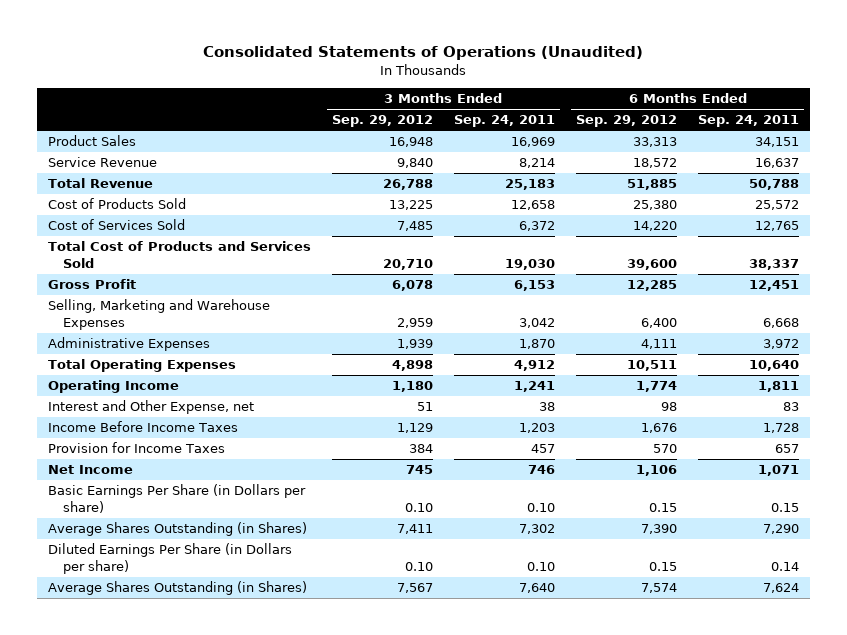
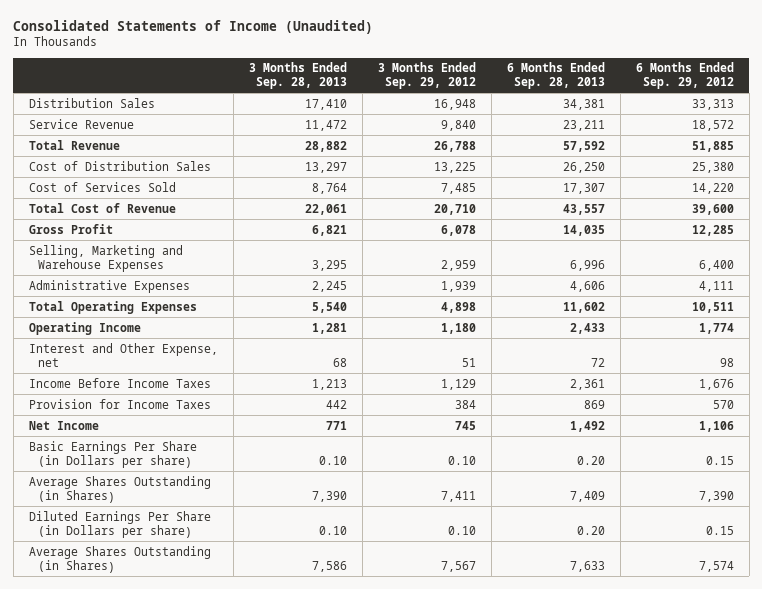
- Consolidated Statements of Operations (Unaudited)
+ Consolidated Statements of Income (Unaudited)
- | 3 Months Ended Sep. 29, 2012 | 3 Months Ended Sep. 24, 2011 | 6 Months Ended Sep. 29, 2012 | 6 Months Ended Sep. 24, 2011
+ | 3 Months Ended Sep. 28, 2013 | 3 Months Ended Sep. 29, 2012 | 6 Months Ended Sep. 28, 2013 | 6 Months Ended Sep. 29, 2012
- Product Sales | 16,948 | 16,969 | 33,313 | 34,151
+ Distribution Sales | 17,410 | 16,948 | 34,381 | 33,313
- Cost of Products Sold | 13,225 | 12,658 | 25,380 | 25,572
+ Cost of Distribution Sales | 13,297 | 13,225 | 26,250 | 25,380
- Total Cost of Products and Services Sold | 20,710 | 19,030 | 39,600 | 38,337
+ Total Cost of Revenue | 22,061 | 20,710 | 43,557 | 39,600

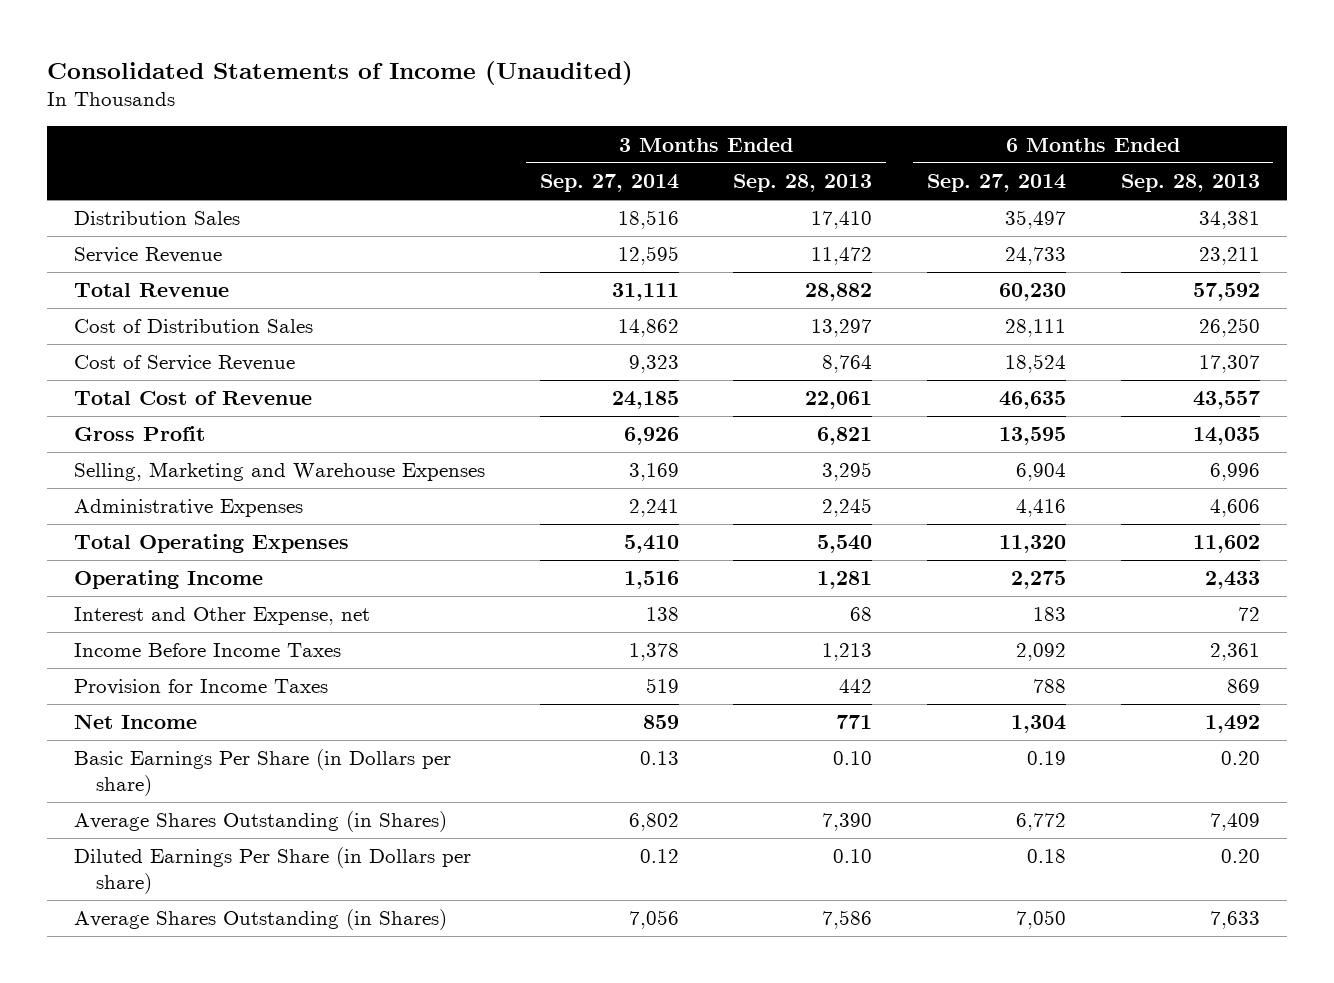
- | 3 Months Ended Sep. 28, 2013 | 3 Months Ended Sep. 29, 2012 | 6 Months Ended Sep. 28, 2013 | 6 Months Ended Sep. 29, 2012
+ | 3 Months Ended Sep. 27, 2014 | 3 Months Ended Sep. 28, 2013 | 6 Months Ended Sep. 27, 2014 | 6 Months Ended Sep. 28, 2013
- Cost of Services Sold | 8,764 | 7,485 | 17,307 | 14,220
+ Cost of Service Revenue | 9,323 | 8,764 | 18,524 | 17,307

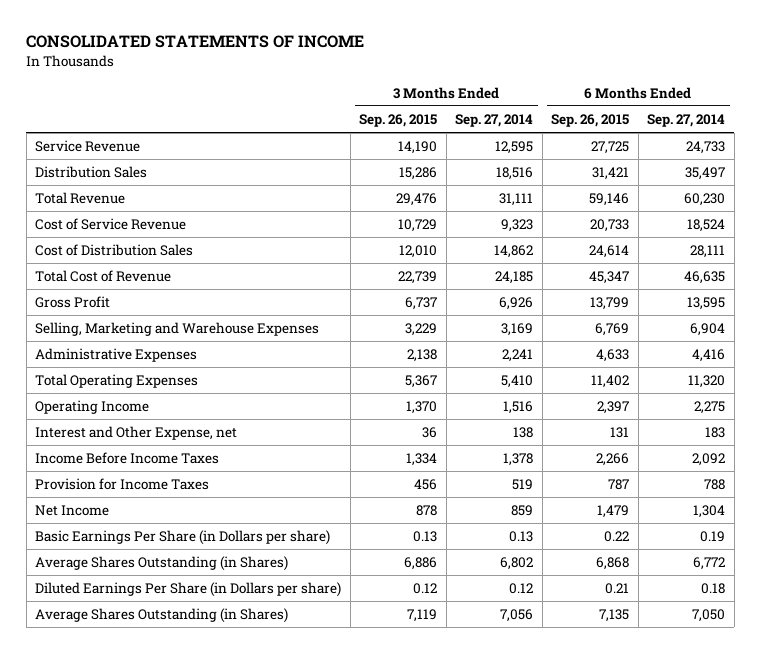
- Consolidated Statements of Income (Unaudited)
+ CONSOLIDATED STATEMENTS OF INCOME
- | 3 Months Ended Sep. 27, 2014 | 3 Months Ended Sep. 28, 2013 | 6 Months Ended Sep. 27, 2014 | 6 Months Ended Sep. 28, 2013
+ | 3 Months Ended Sep. 26, 2015 | 3 Months Ended Sep. 27, 2014 | 6 Months Ended Sep. 26, 2015 | 6 Months Ended Sep. 27, 2014
moved down: Distribution Sales | 15,286 | 18,516 | 31,421 | 35,497
moved down: Cost of Distribution Sales | 12,010 | 14,862 | 24,614 | 28,111

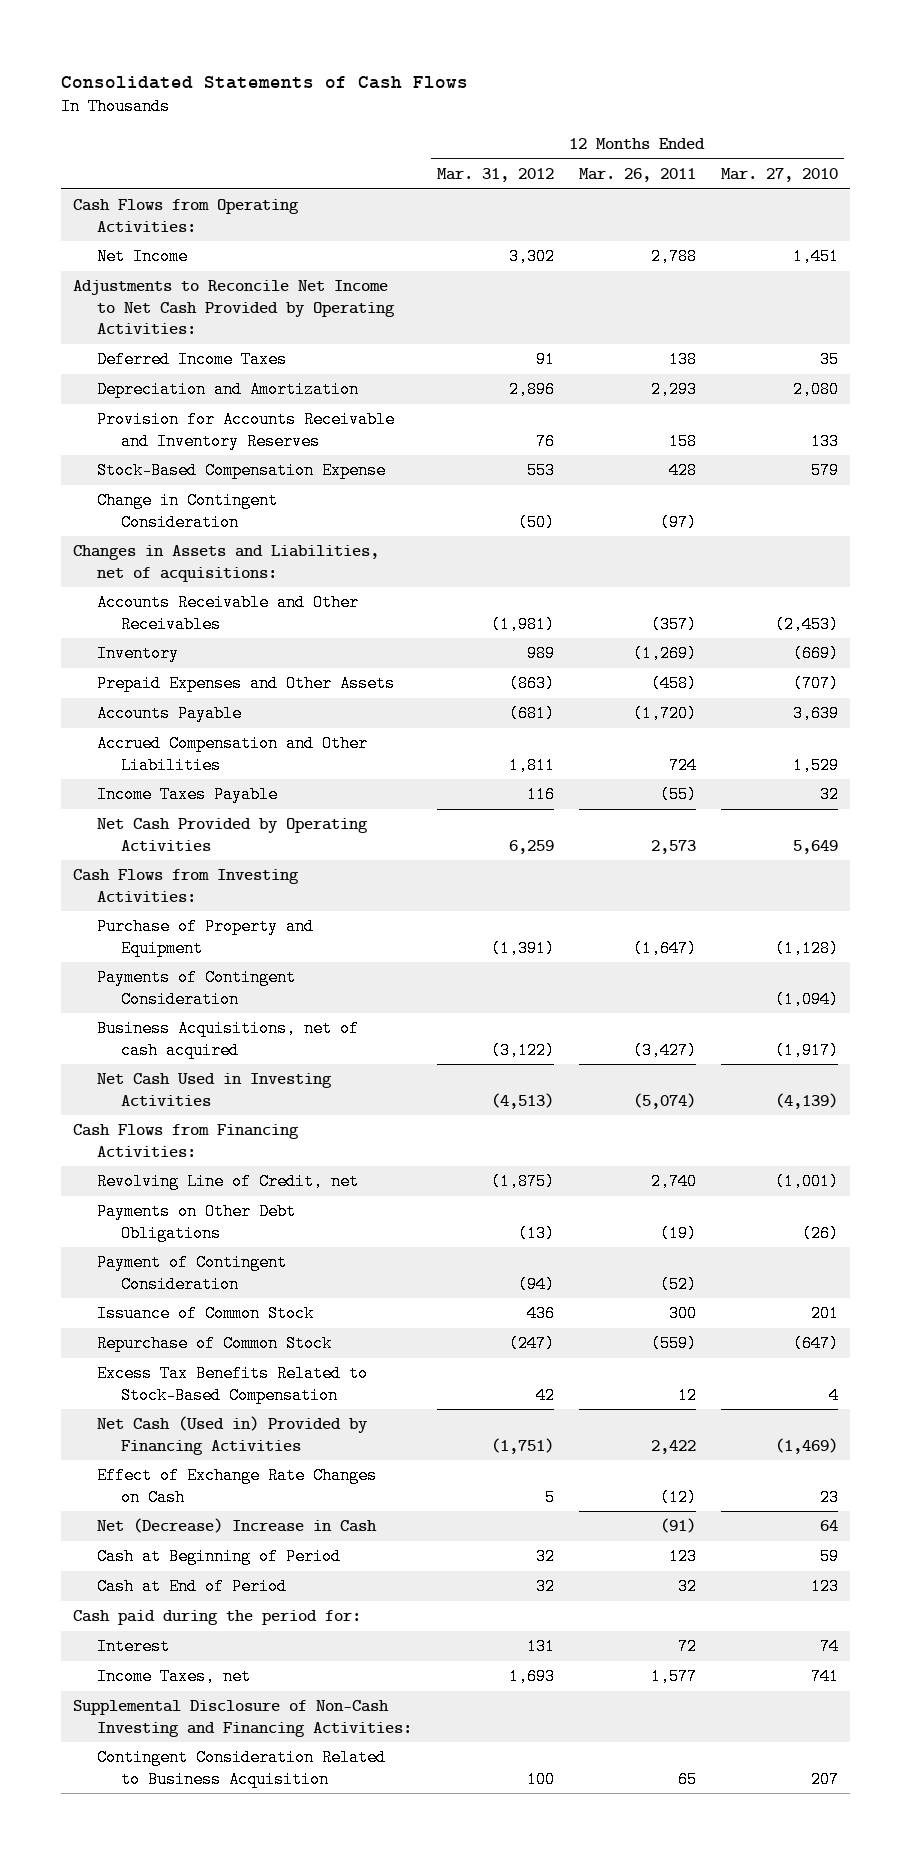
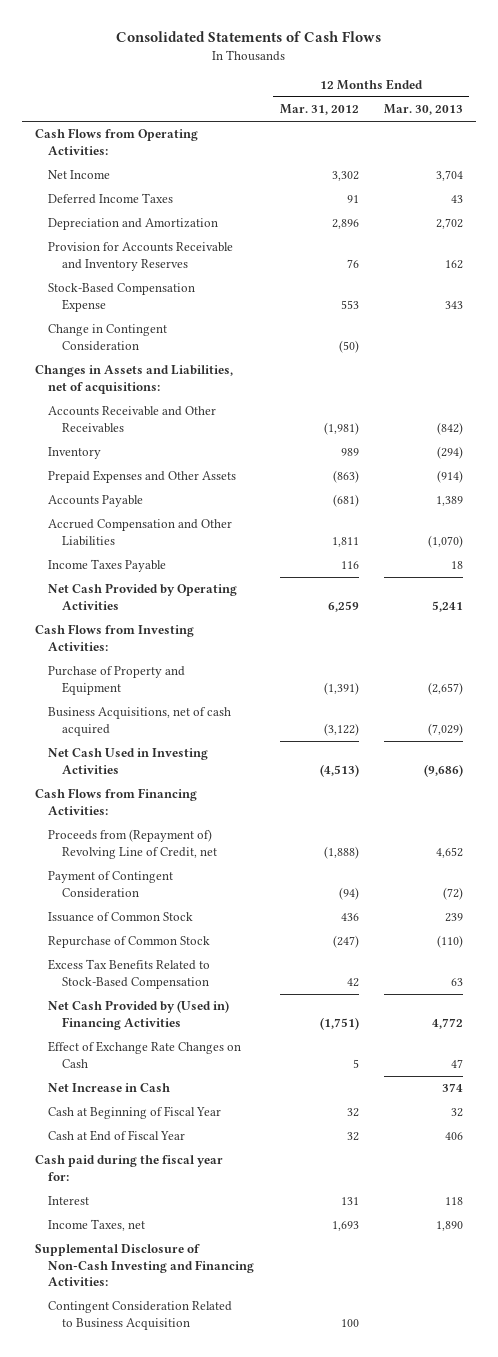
- | 12 Months Ended Mar. 31, 2012 | 12 Months Ended Mar. 26, 2011 | 12 Months Ended Mar. 27, 2010
+ | 12 Months Ended Mar. 31, 2012 | 12 Months Ended Mar. 30, 2013
- Adjustments to Reconcile Net Income to Net Cash Provided by Operating Activities:
- Payments of Contingent Consideration | | | (1,094)
- Revolving Line of Credit, net | (1,875) | 2,740 | (1,001)
- Payments on Other Debt Obligations | (13) | (19) | (26)
+ Proceeds from (Repayment of) Revolving Line of Credit, net | (1,888) | 4,652
- Net Cash (Used in) Provided by Financing Activities | (1,751) | 2,422 | (1,469)
+ Net Cash Provided by (Used in) Financing Activities | (1,751) | 4,772
- Net (Decrease) Increase in Cash | | (91) | 64
- Cash at Beginning of Period | 32 | 123 | 59
- Cash at End of Period | 32 | 32 | 123
- Cash paid during the period for:
+ Net Increase in Cash | | 374
+ Cash at Beginning of Fiscal Year | 32 | 32
+ Cash at End of Fiscal Year | 32 | 406
+ Cash paid during the fiscal year for:

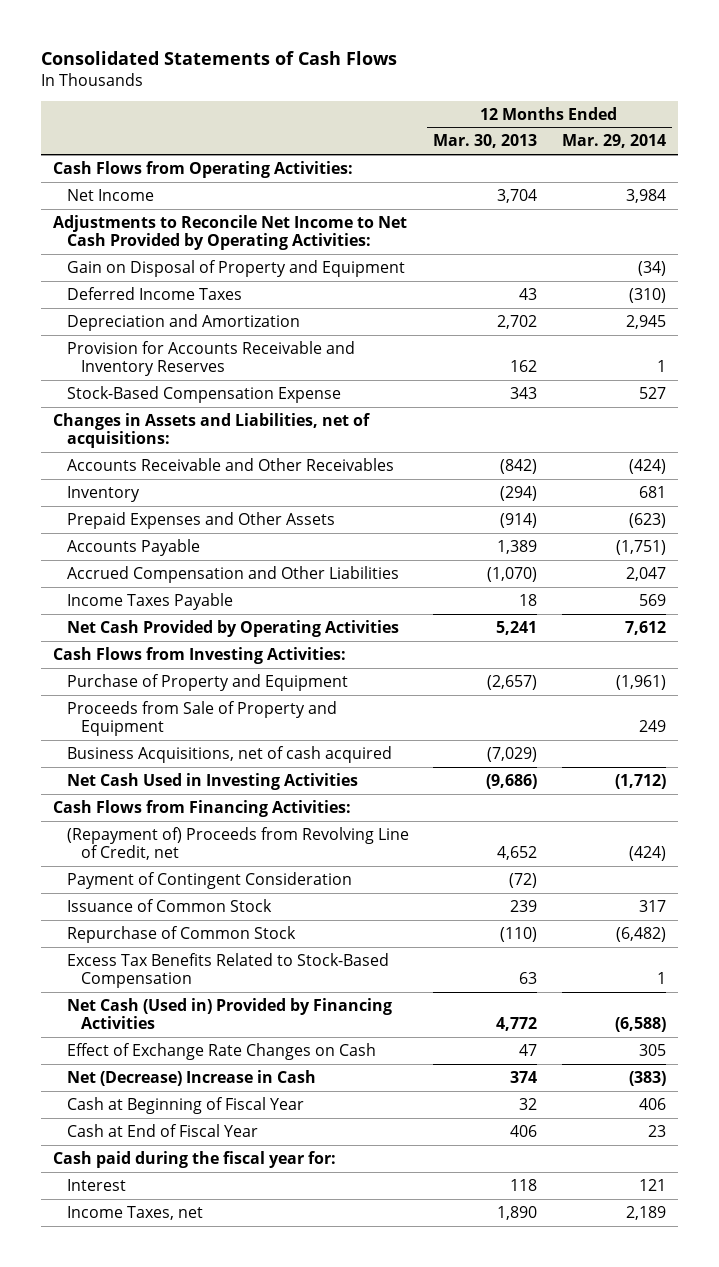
- | 12 Months Ended Mar. 31, 2012 | 12 Months Ended Mar. 30, 2013
+ | 12 Months Ended Mar. 30, 2013 | 12 Months Ended Mar. 29, 2014
+ Adjustments to Reconcile Net Income to Net Cash Provided by Operating Activities:
+ Gain on Disposal of Property and Equipment | | (34)
- Change in Contingent Consideration | (50) |
+ Proceeds from Sale of Property and Equipment | | 249
- Proceeds from (Repayment of) Revolving Line of Credit, net | (1,888) | 4,652
+ (Repayment of) Proceeds from Revolving Line of Credit, net | 4,652 | (424)
- Net Cash Provided by (Used in) Financing Activities | (1,751) | 4,772
+ Net Cash (Used in) Provided by Financing Activities | 4,772 | (6,588)
- Net Increase in Cash | | 374
+ Net (Decrease) Increase in Cash | 374 | (383)
- Supplemental Disclosure of Non-Cash Investing and Financing Activities:
- Contingent Consideration Related to Business Acquisition | 100 |

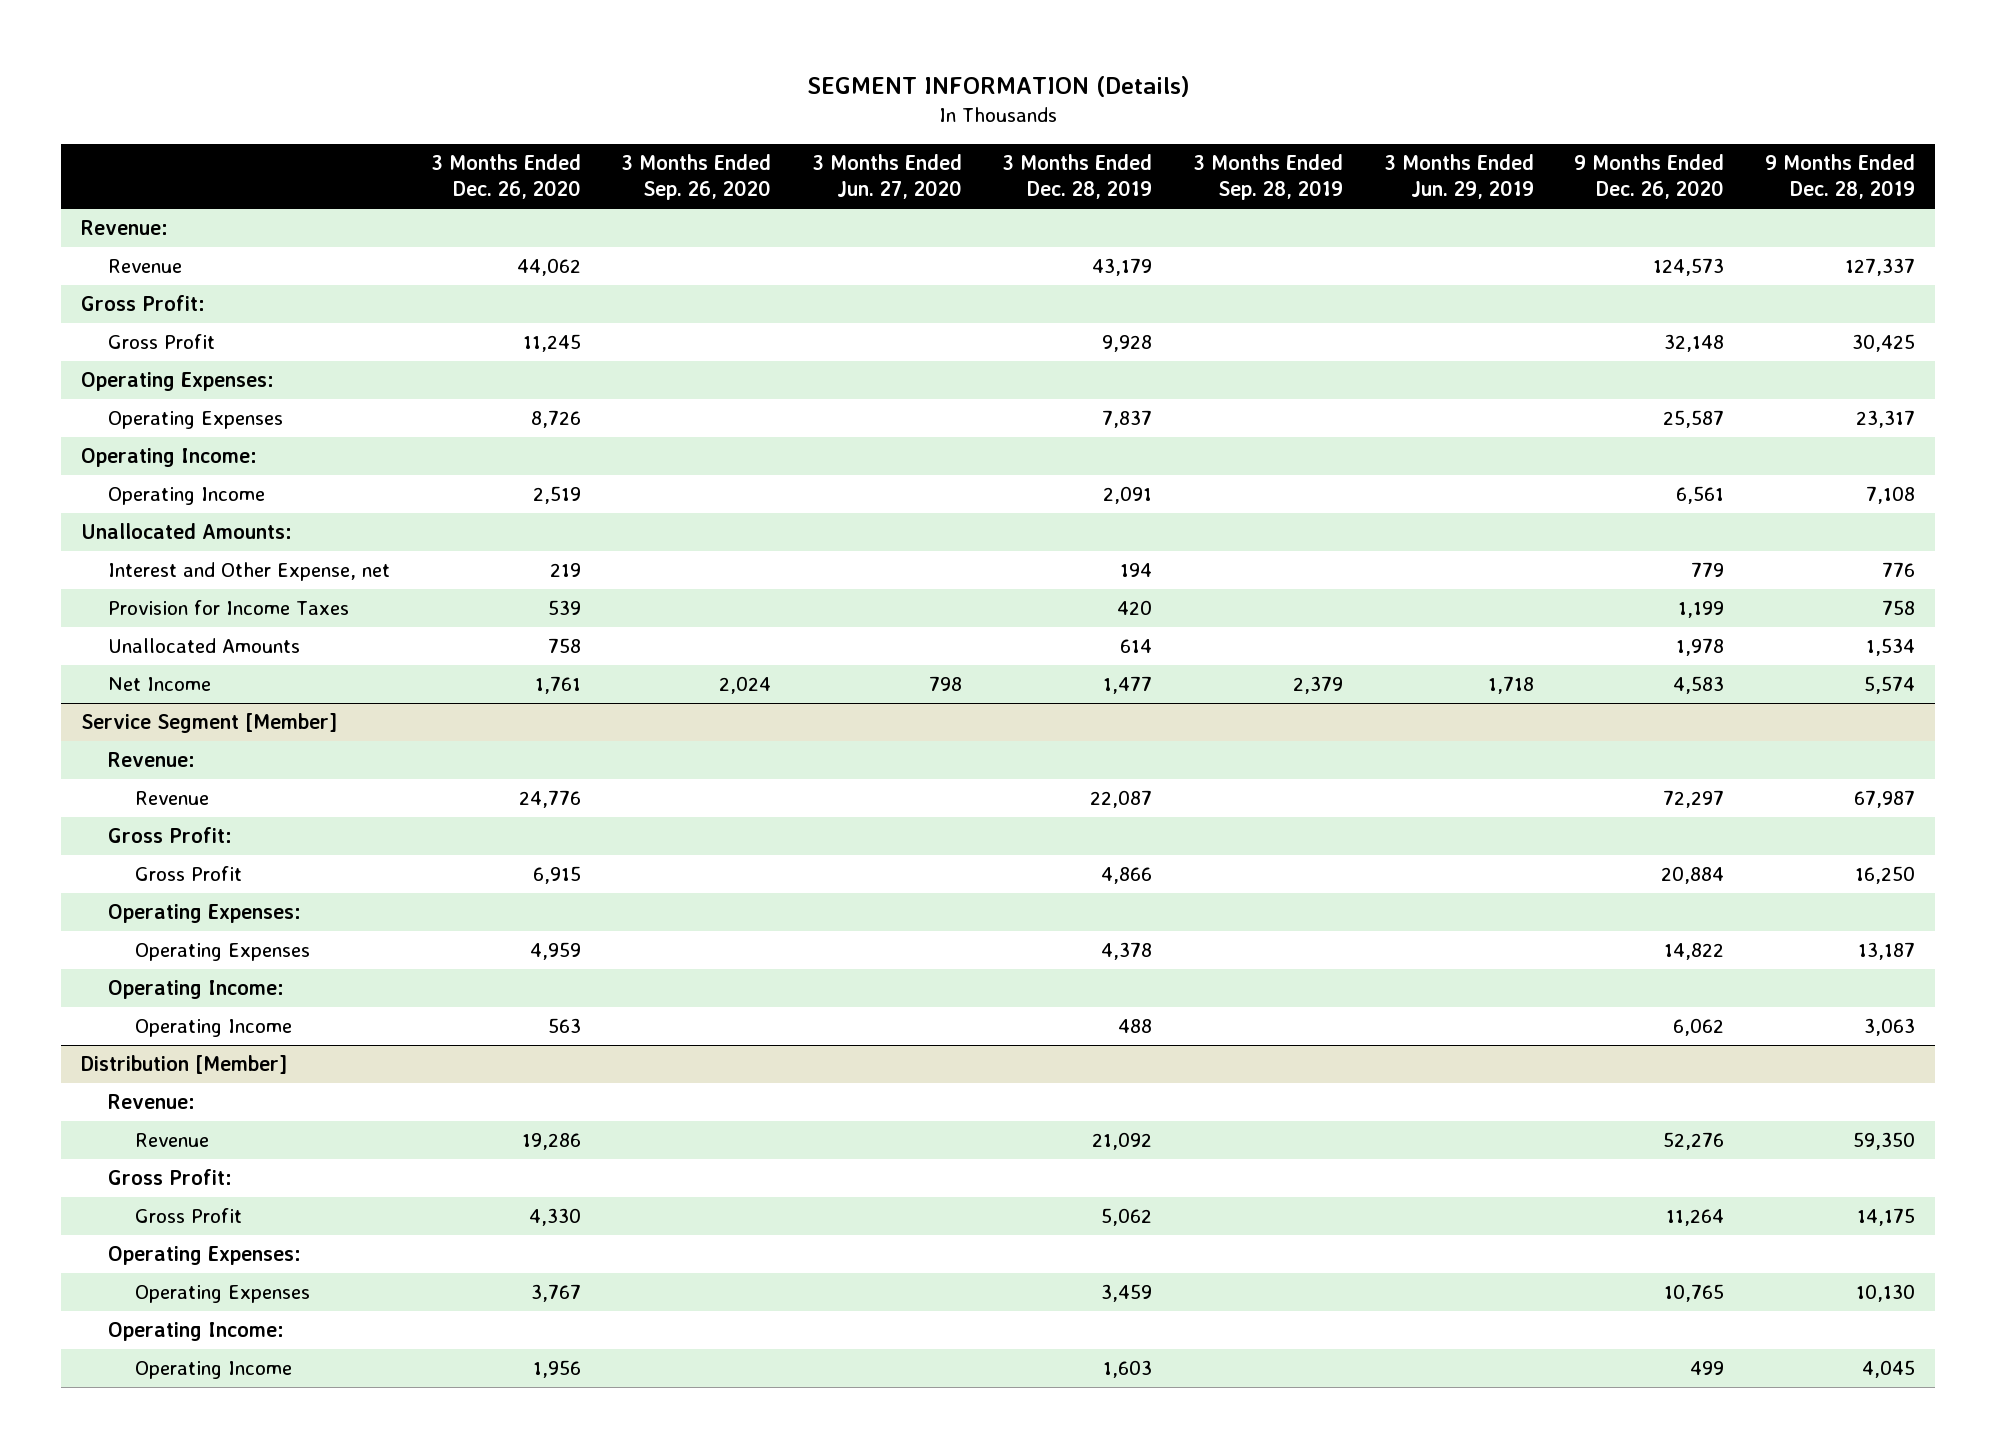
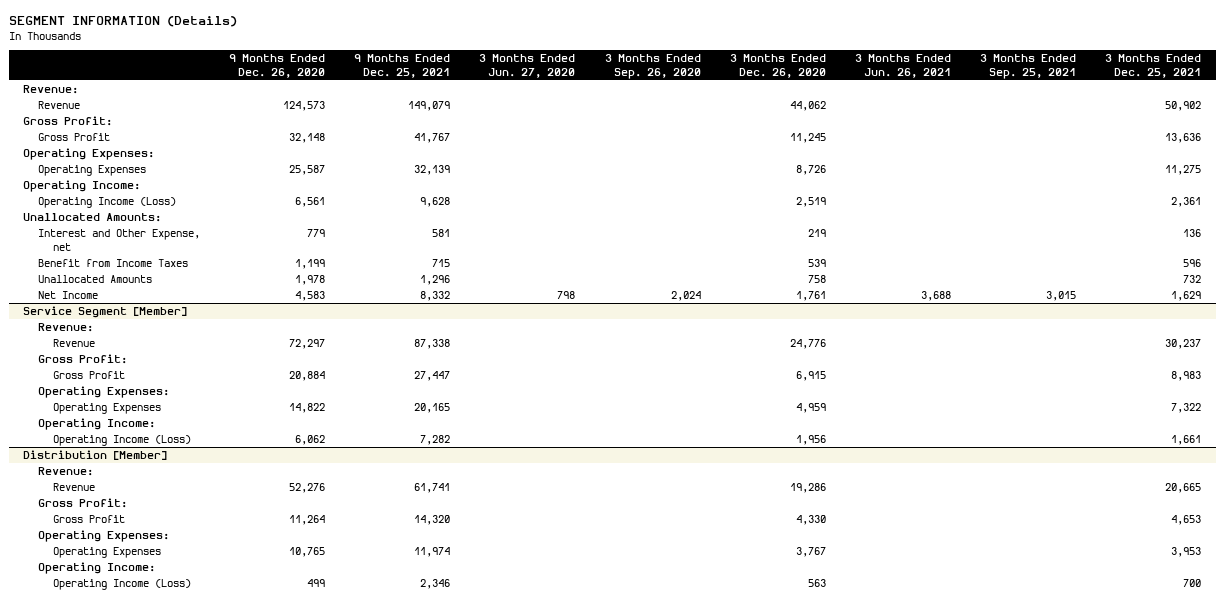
- | 3 Months Ended Dec. 26, 2020 | 3 Months Ended Sep. 26, 2020 | 3 Months Ended Jun. 27, 2020 | 3 Months Ended Dec. 28, 2019 | 3 Months Ended Sep. 28, 2019 | 3 Months Ended Jun. 29, 2019 | 9 Months Ended Dec. 26, 2020 | 9 Months Ended Dec. 28, 2019
+ | 9 Months Ended Dec. 26, 2020 | 9 Months Ended Dec. 25, 2021 | 3 Months Ended Jun. 27, 2020 | 3 Months Ended Sep. 26, 2020 | 3 Months Ended Dec. 26, 2020 | 3 Months Ended Jun. 26, 2021 | 3 Months Ended Sep. 25, 2021 | 3 Months Ended Dec. 25, 2021
- Operating Income | 2,519 | | | 2,091 | | | 6,561 | 7,108
+ Operating Income (Loss) | 6,561 | 9,628 | | | 2,519 | | | 2,361
- Provision for Income Taxes | 539 | | | 420 | | | 1,199 | 758
+ Benefit from Income Taxes | 1,199 | 715 | | | 539 | | | 596
@ Service Segment [Member]
- Operating Income | 563 | | | 488 | | | 6,062 | 3,063
+ Operating Income (Loss) | 6,062 | 7,282 | | | 1,956 | | | 1,661
@ Distribution [Member]
- Operating Income | 1,956 | | | 1,603 | | | 499 | 4,045
+ Operating Income (Loss) | 499 | 2,346 | | | 563 | | | 700

